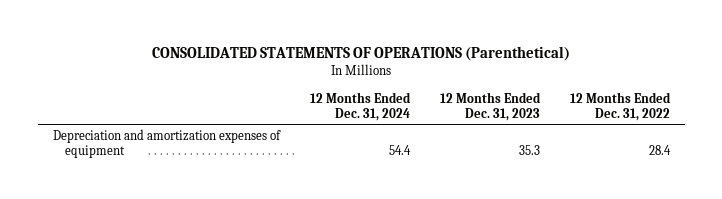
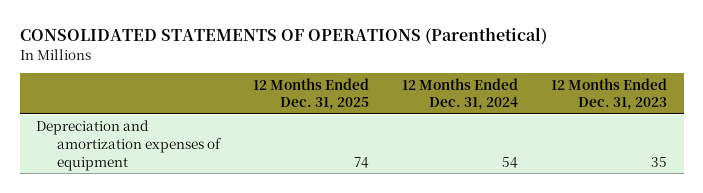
- | 12 Months Ended Dec. 31, 2024 | 12 Months Ended Dec. 31, 2023 | 12 Months Ended Dec. 31, 2022
+ | 12 Months Ended Dec. 31, 2025 | 12 Months Ended Dec. 31, 2024 | 12 Months Ended Dec. 31, 2023
- Depreciation and amortization expenses of equipment | 54.4 | 35.3 | 28.4
+ Depreciation and amortization expenses of equipment | 74 | 54 | 35

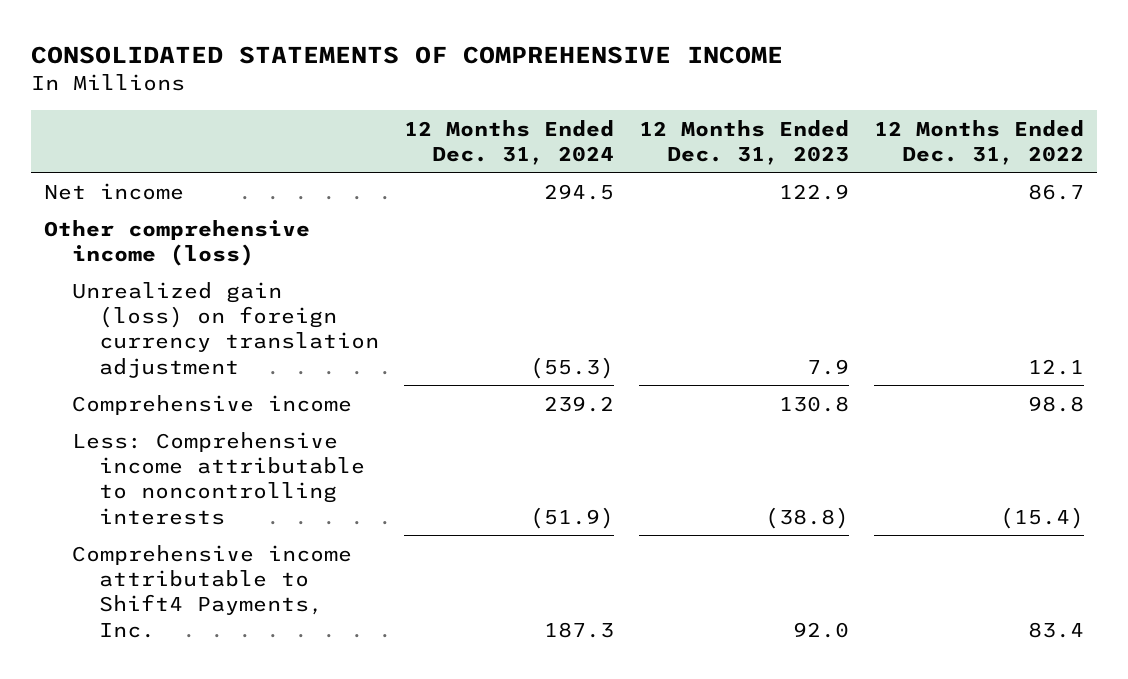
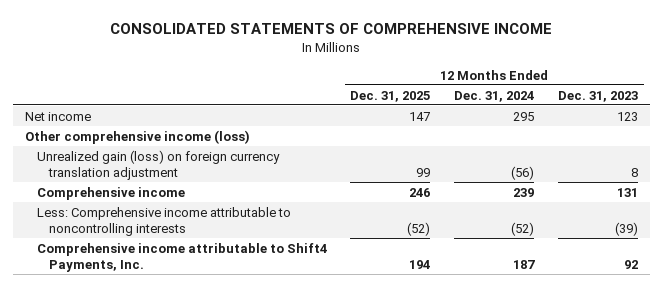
- | 12 Months Ended Dec. 31, 2024 | 12 Months Ended Dec. 31, 2023 | 12 Months Ended Dec. 31, 2022
+ | 12 Months Ended Dec. 31, 2025 | 12 Months Ended Dec. 31, 2024 | 12 Months Ended Dec. 31, 2023
- Net income | 294.5 | 122.9 | 86.7
+ Net income | 147 | 295 | 123
- Unrealized gain (loss) on foreign currency translation adjustment | (55.3) | 7.9 | 12.1
- Comprehensive income | 239.2 | 130.8 | 98.8
- Less: Comprehensive income attributable to noncontrolling interests | (51.9) | (38.8) | (15.4)
- Comprehensive income attributable to Shift4 Payments, Inc. | 187.3 | 92.0 | 83.4
+ Unrealized gain (loss) on foreign currency translation adjustment | 99 | (56) | 8
+ Comprehensive income | 246 | 239 | 131
+ Less: Comprehensive income attributable to noncontrolling interests | (52) | (52) | (39)
+ Comprehensive income attributable to Shift4 Payments, Inc. | 194 | 187 | 92

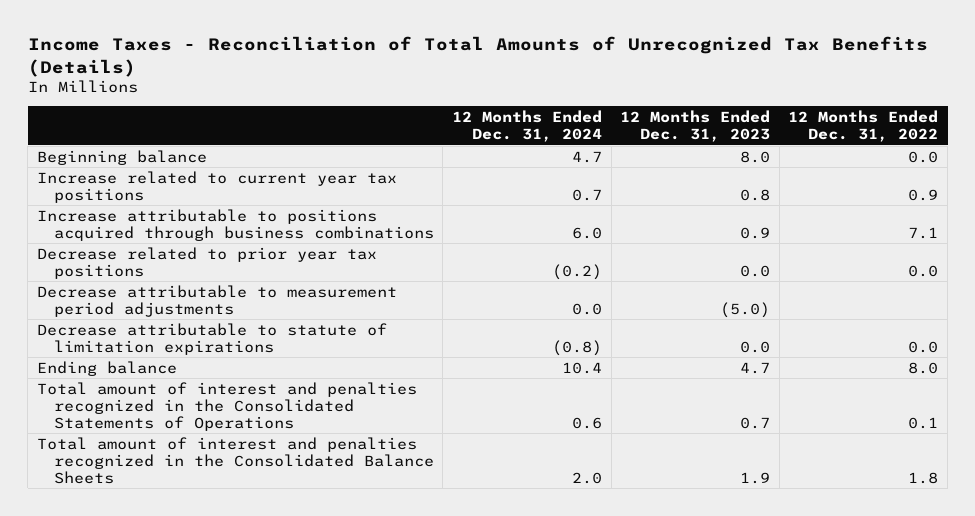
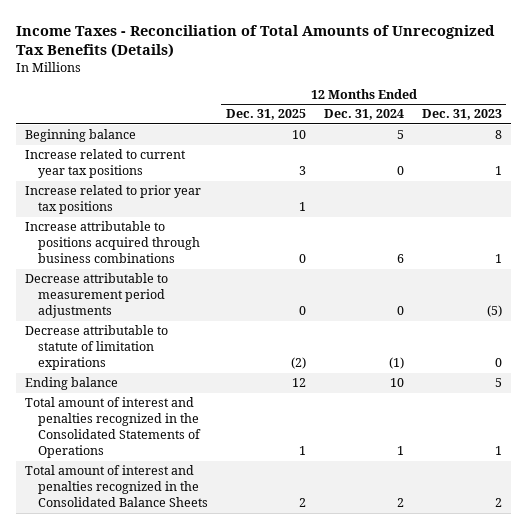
- | 12 Months Ended Dec. 31, 2024 | 12 Months Ended Dec. 31, 2023 | 12 Months Ended Dec. 31, 2022
+ | 12 Months Ended Dec. 31, 2025 | 12 Months Ended Dec. 31, 2024 | 12 Months Ended Dec. 31, 2023
- Beginning balance | 4.7 | 8.0 | 0.0
- Increase related to current year tax positions | 0.7 | 0.8 | 0.9
- Increase attributable to positions acquired through business combinations | 6.0 | 0.9 | 7.1
- Decrease related to prior year tax positions | (0.2) | 0.0 | 0.0
- Decrease attributable to measurement period adjustments | 0.0 | (5.0) |
- Decrease attributable to statute of limitation expirations | (0.8) | 0.0 | 0.0
- Ending balance | 10.4 | 4.7 | 8.0
- Total amount of interest and penalties recognized in the Consolidated Statements of Operations | 0.6 | 0.7 | 0.1
- Total amount of interest and penalties recognized in the Consolidated Balance Sheets | 2.0 | 1.9 | 1.8
+ Beginning balance | 10 | 5 | 8
+ Increase related to current year tax positions | 3 | 0 | 1
+ Increase related to prior year tax positions | 1 | |
+ Increase attributable to positions acquired through business combinations | 0 | 6 | 1
+ Decrease attributable to measurement period adjustments | 0 | 0 | (5)
+ Decrease attributable to statute of limitation expirations | (2) | (1) | 0
+ Ending balance | 12 | 10 | 5
+ Total amount of interest and penalties recognized in the Consolidated Statements of Operations | 1 | 1 | 1
+ Total amount of interest and penalties recognized in the Consolidated Balance Sheets | 2 | 2 | 2

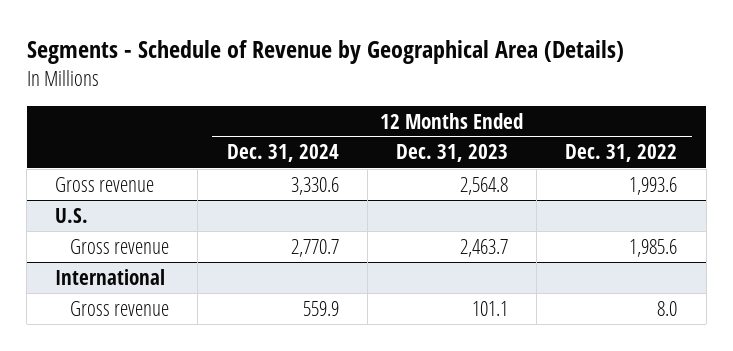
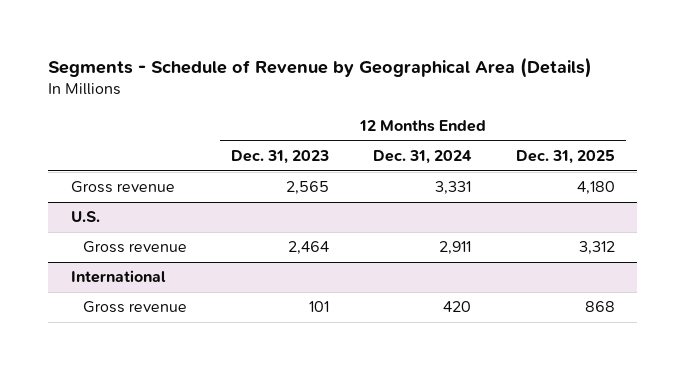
- | 12 Months Ended Dec. 31, 2024 | 12 Months Ended Dec. 31, 2023 | 12 Months Ended Dec. 31, 2022
+ | 12 Months Ended Dec. 31, 2023 | 12 Months Ended Dec. 31, 2024 | 12 Months Ended Dec. 31, 2025
- Gross revenue | 3,330.6 | 2,564.8 | 1,993.6
+ Gross revenue | 2,565 | 3,331 | 4,180
@ U.S.
- Gross revenue | 2,770.7 | 2,463.7 | 1,985.6
+ Gross revenue | 2,464 | 2,911 | 3,312
@ International
- Gross revenue | 559.9 | 101.1 | 8.0
+ Gross revenue | 101 | 420 | 868

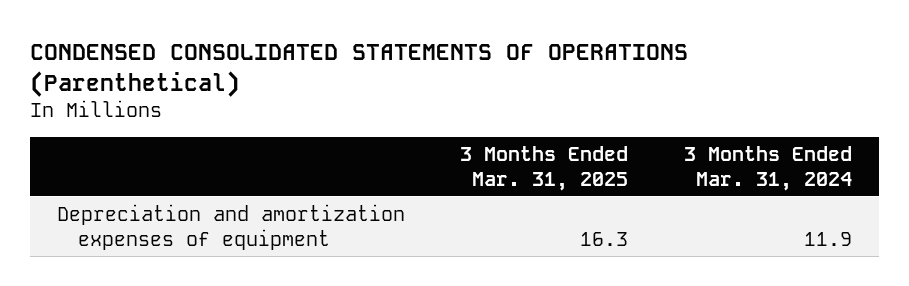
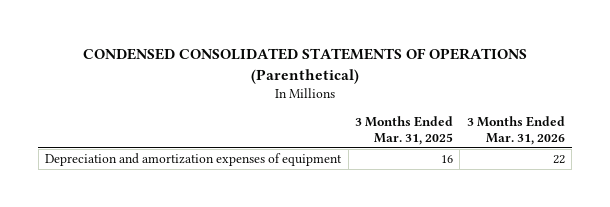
- | 3 Months Ended Mar. 31, 2025 | 3 Months Ended Mar. 31, 2024
+ | 3 Months Ended Mar. 31, 2025 | 3 Months Ended Mar. 31, 2026
- Depreciation and amortization expenses of equipment | 16.3 | 11.9
+ Depreciation and amortization expenses of equipment | 16 | 22

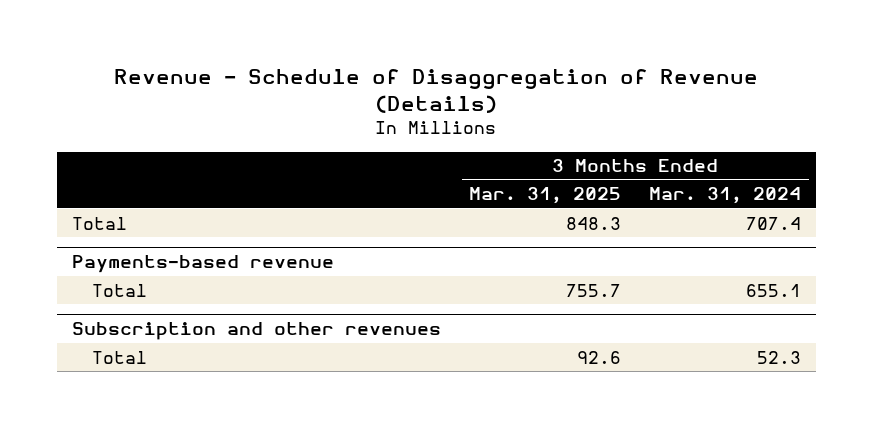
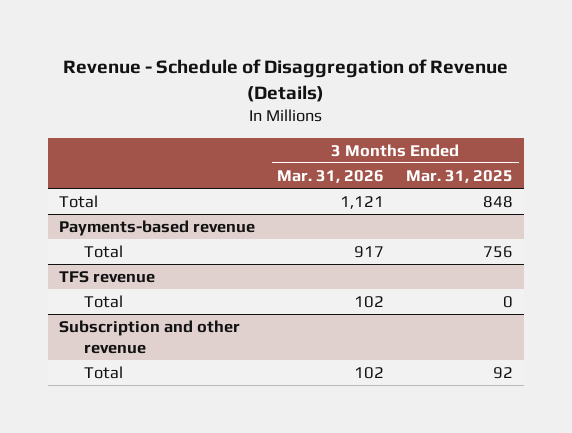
- | 3 Months Ended Mar. 31, 2025 | 3 Months Ended Mar. 31, 2024
+ | 3 Months Ended Mar. 31, 2026 | 3 Months Ended Mar. 31, 2025
- Total | 848.3 | 707.4
+ Total | 1,121 | 848
@ Payments-based revenue
- Total | 755.7 | 655.1
- Subscription and other revenues
- Total | 92.6 | 52.3
@ Payments-based revenue
+ Total | 917 | 756
+ TFS revenue
+ Total | 102 | 0
+ Subscription and other revenue
+ Total | 102 | 92

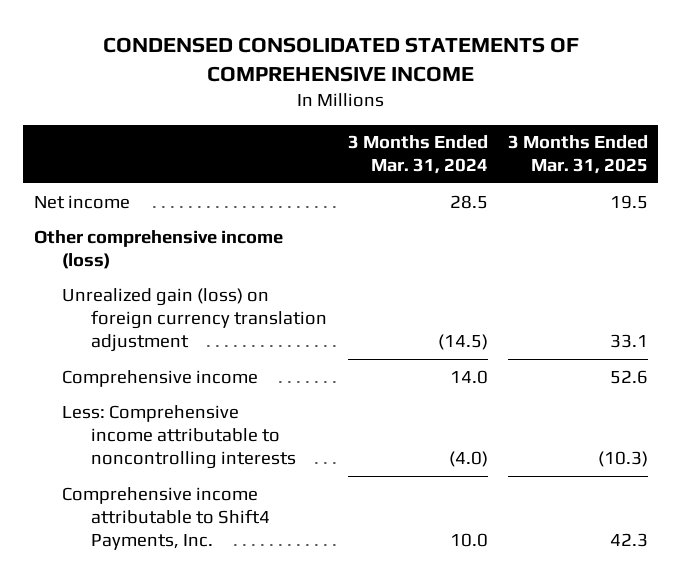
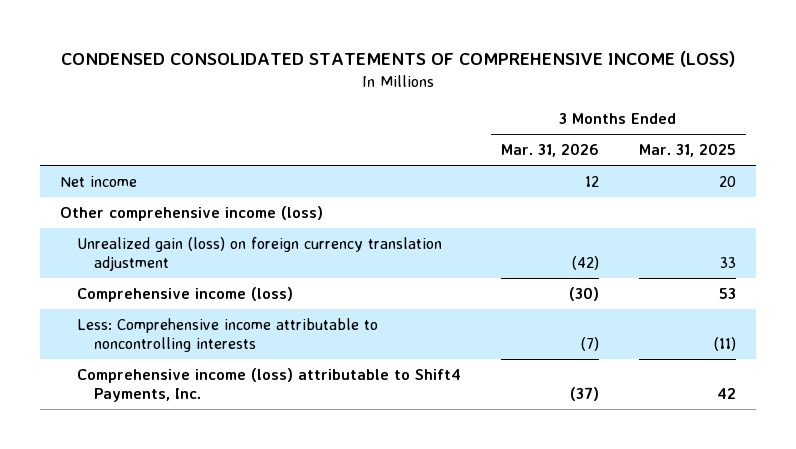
- CONDENSED CONSOLIDATED STATEMENTS OF COMPREHENSIVE INCOME
+ CONDENSED CONSOLIDATED STATEMENTS OF COMPREHENSIVE INCOME (LOSS)
- | 3 Months Ended Mar. 31, 2024 | 3 Months Ended Mar. 31, 2025
+ | 3 Months Ended Mar. 31, 2026 | 3 Months Ended Mar. 31, 2025
- Net income | 28.5 | 19.5
+ Net income | 12 | 20
- Unrealized gain (loss) on foreign currency translation adjustment | (14.5) | 33.1
- Comprehensive income | 14.0 | 52.6
- Less: Comprehensive income attributable to noncontrolling interests | (4.0) | (10.3)
- Comprehensive income attributable to Shift4 Payments, Inc. | 10.0 | 42.3
+ Unrealized gain (loss) on foreign currency translation adjustment | (42) | 33
+ Comprehensive income (loss) | (30) | 53
+ Less: Comprehensive income attributable to noncontrolling interests | (7) | (11)
+ Comprehensive income (loss) attributable to Shift4 Payments, Inc. | (37) | 42

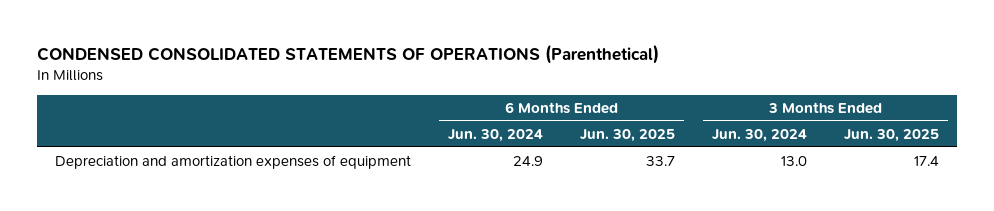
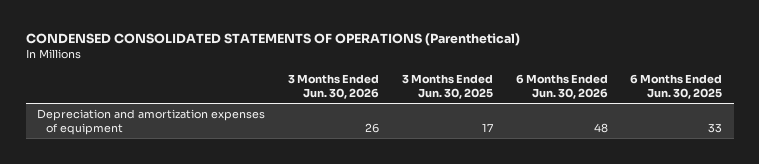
- | 6 Months Ended Jun. 30, 2024 | 6 Months Ended Jun. 30, 2025 | 3 Months Ended Jun. 30, 2024 | 3 Months Ended Jun. 30, 2025
+ | 3 Months Ended Jun. 30, 2026 | 3 Months Ended Jun. 30, 2025 | 6 Months Ended Jun. 30, 2026 | 6 Months Ended Jun. 30, 2025
- Depreciation and amortization expenses of equipment | 24.9 | 33.7 | 13.0 | 17.4
+ Depreciation and amortization expenses of equipment | 26 | 17 | 48 | 33

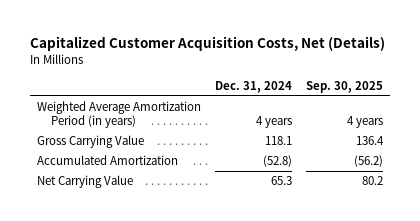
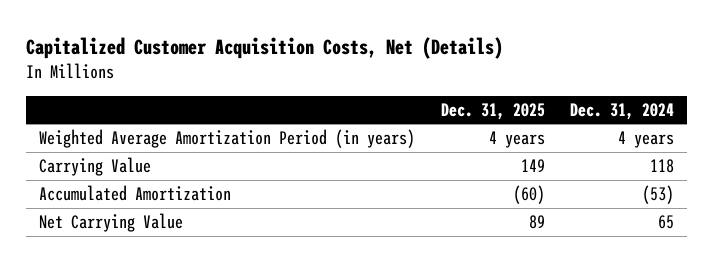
- | Dec. 31, 2024 | Sep. 30, 2025
+ | Dec. 31, 2025 | Dec. 31, 2024
- Gross Carrying Value | 118.1 | 136.4
- Accumulated Amortization | (52.8) | (56.2)
- Net Carrying Value | 65.3 | 80.2
+ Carrying Value | 149 | 118
+ Accumulated Amortization | (60) | (53)
+ Net Carrying Value | 89 | 65

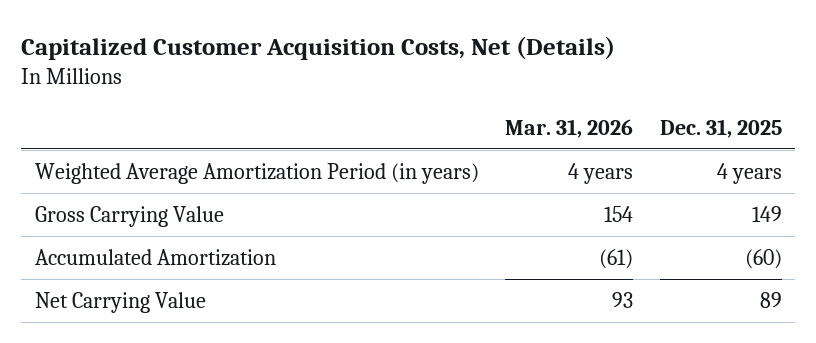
- | Dec. 31, 2025 | Dec. 31, 2024
+ | Mar. 31, 2026 | Dec. 31, 2025
- Carrying Value | 149 | 118
+ Gross Carrying Value | 154 | 149

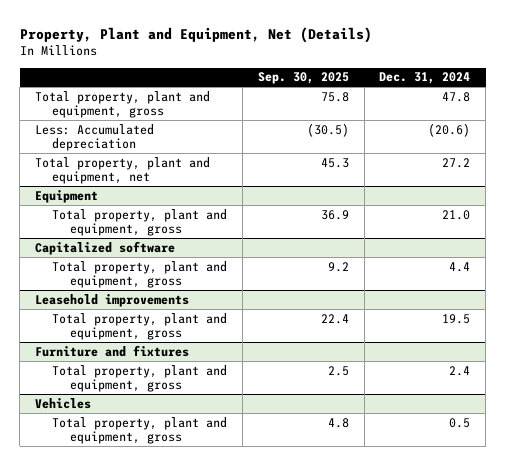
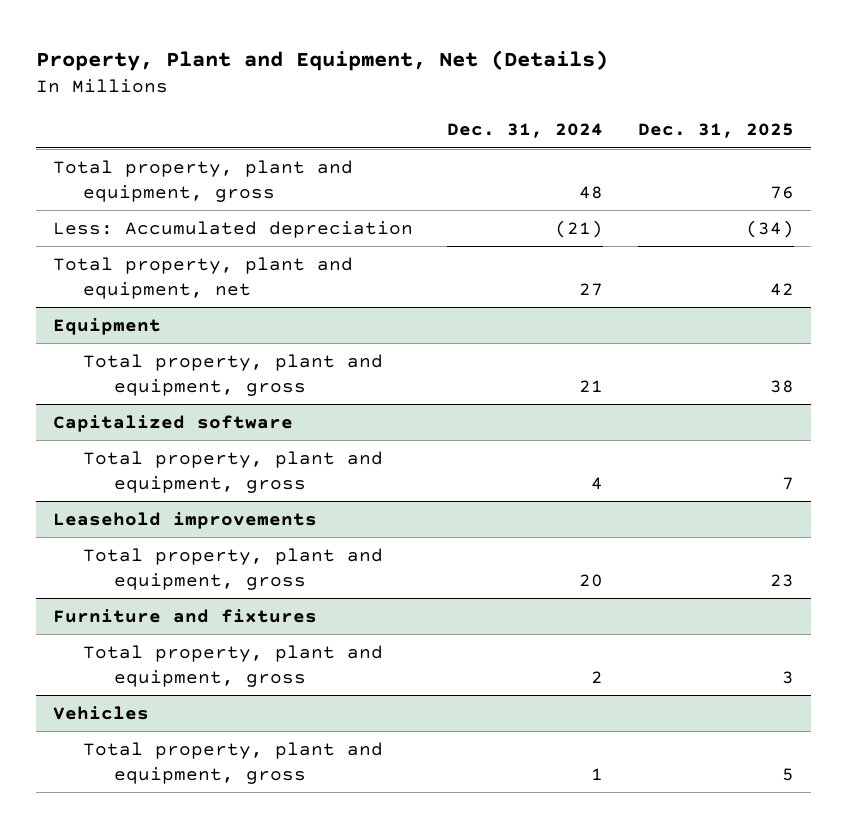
- | Sep. 30, 2025 | Dec. 31, 2024
+ | Dec. 31, 2024 | Dec. 31, 2025
- Total property, plant and equipment, gross | 75.8 | 47.8
- Less: Accumulated depreciation | (30.5) | (20.6)
- Total property, plant and equipment, net | 45.3 | 27.2
+ Total property, plant and equipment, gross | 48 | 76
+ Less: Accumulated depreciation | (21) | (34)
+ Total property, plant and equipment, net | 27 | 42
@ Equipment
- Total property, plant and equipment, gross | 36.9 | 21.0
+ Total property, plant and equipment, gross | 21 | 38
@ Capitalized software
- Total property, plant and equipment, gross | 9.2 | 4.4
+ Total property, plant and equipment, gross | 4 | 7
@ Leasehold improvements
- Total property, plant and equipment, gross | 22.4 | 19.5
+ Total property, plant and equipment, gross | 20 | 23
@ Furniture and fixtures
- Total property, plant and equipment, gross | 2.5 | 2.4
+ Total property, plant and equipment, gross | 2 | 3
@ Vehicles
- Total property, plant and equipment, gross | 4.8 | 0.5
+ Total property, plant and equipment, gross | 1 | 5

